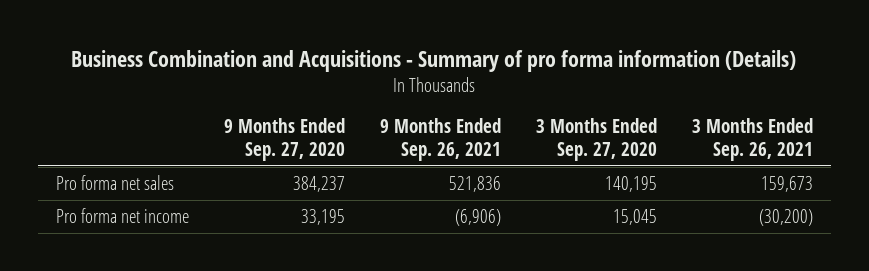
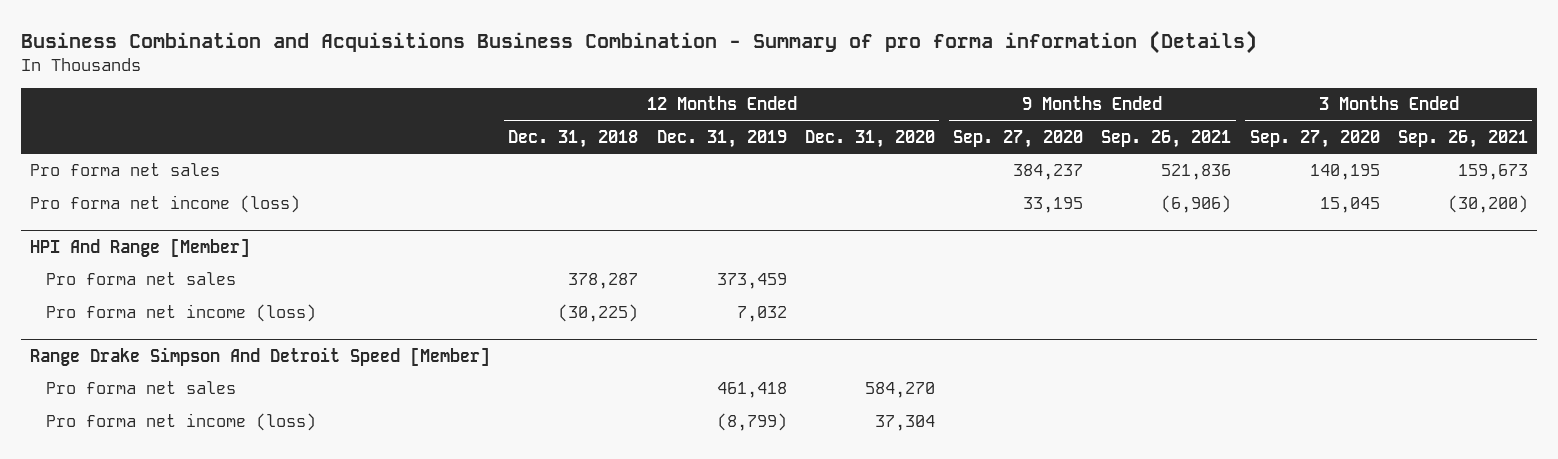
- Business Combination and Acquisitions - Summary of pro forma information (Details)
+ Business Combination and Acquisitions Business Combination - Summary of pro forma information (Details)
- | 9 Months Ended Sep. 27, 2020 | 9 Months Ended Sep. 26, 2021 | 3 Months Ended Sep. 27, 2020 | 3 Months Ended Sep. 26, 2021
+ | 12 Months Ended Dec. 31, 2018 | 12 Months Ended Dec. 31, 2019 | 12 Months Ended Dec. 31, 2020 | 9 Months Ended Sep. 27, 2020 | 9 Months Ended Sep. 26, 2021 | 3 Months Ended Sep. 27, 2020 | 3 Months Ended Sep. 26, 2021
- Pro forma net income | 33,195 | (6,906) | 15,045 | (30,200)
+ Pro forma net income (loss) | | | | 33,195 | (6,906) | 15,045 | (30,200)
+ HPI And Range [Member]
+ Pro forma net sales | 378,287 | 373,459 | | | | |
+ Pro forma net income (loss) | (30,225) | 7,032 | | | | |
+ Range Drake Simpson And Detroit Speed [Member]
+ Pro forma net sales | | 461,418 | 584,270 | | | |
+ Pro forma net income (loss) | | (8,799) | 37,304 | | | |

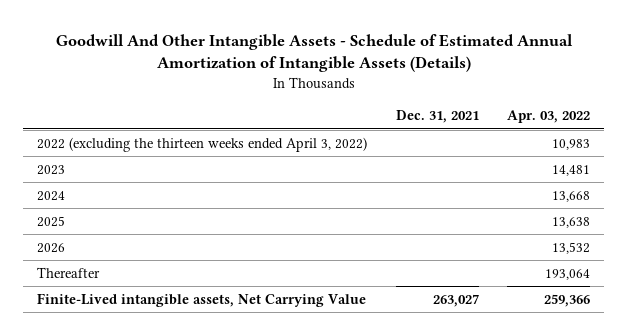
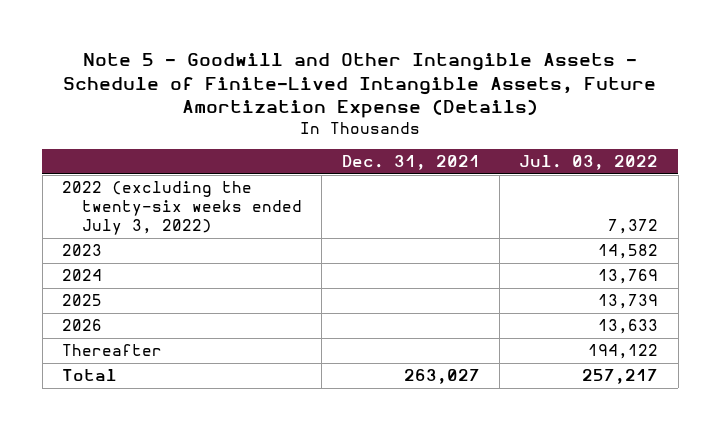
- Goodwill And Other Intangible Assets - Schedule of Estimated Annual Amortization of Intangible Assets (Details)
+ Note 5 - Goodwill and Other Intangible Assets - Schedule of Finite-Lived Intangible Assets, Future Amortization Expense (Details)
- | Dec. 31, 2021 | Apr. 03, 2022
+ | Dec. 31, 2021 | Jul. 03, 2022
- 2022 (excluding the thirteen weeks ended April 3, 2022) | | 10,983
+ 2022 (excluding the twenty-six weeks ended July 3, 2022) | | 7,372
- Finite-Lived intangible assets, Net Carrying Value | 263,027 | 259,366
+ Total | 263,027 | 257,217

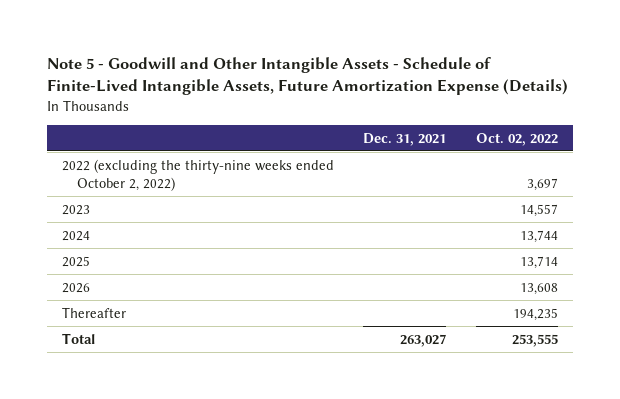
- | Dec. 31, 2021 | Jul. 03, 2022
+ | Dec. 31, 2021 | Oct. 02, 2022
- 2022 (excluding the twenty-six weeks ended July 3, 2022) | | 7,372
+ 2022 (excluding the thirty-nine weeks ended October 2, 2022) | | 3,697

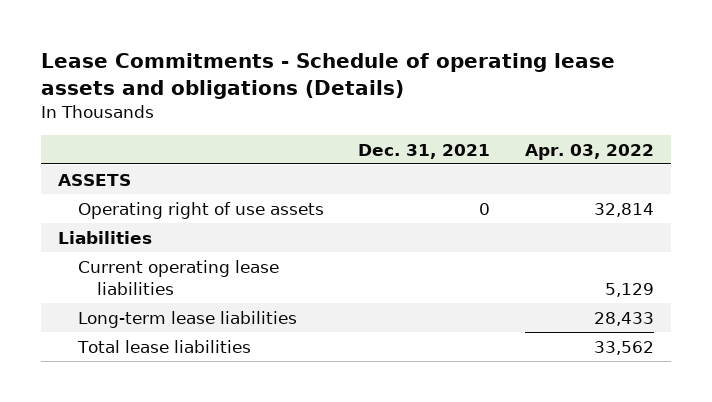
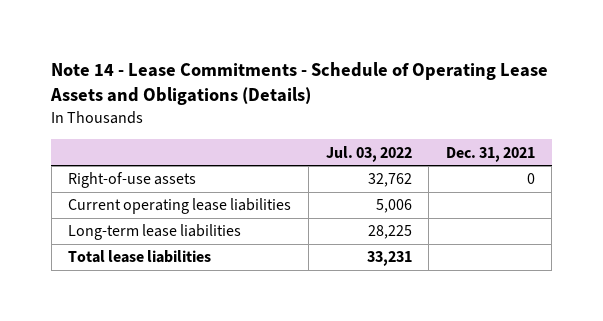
- Lease Commitments - Schedule of operating lease assets and obligations (Details)
+ Note 14 - Lease Commitments - Schedule of Operating Lease Assets and Obligations (Details)
- | Dec. 31, 2021 | Apr. 03, 2022
+ | Jul. 03, 2022 | Dec. 31, 2021
- ASSETS
- Operating right of use assets | 0 | 32,814
- Liabilities
+ Right-of-use assets | 32,762 | 0

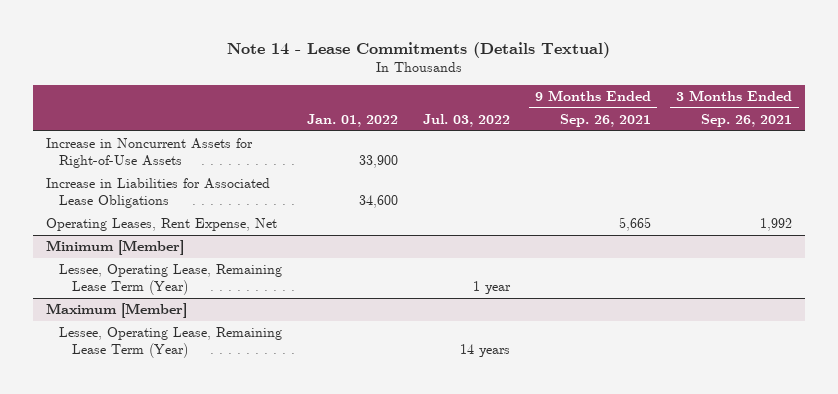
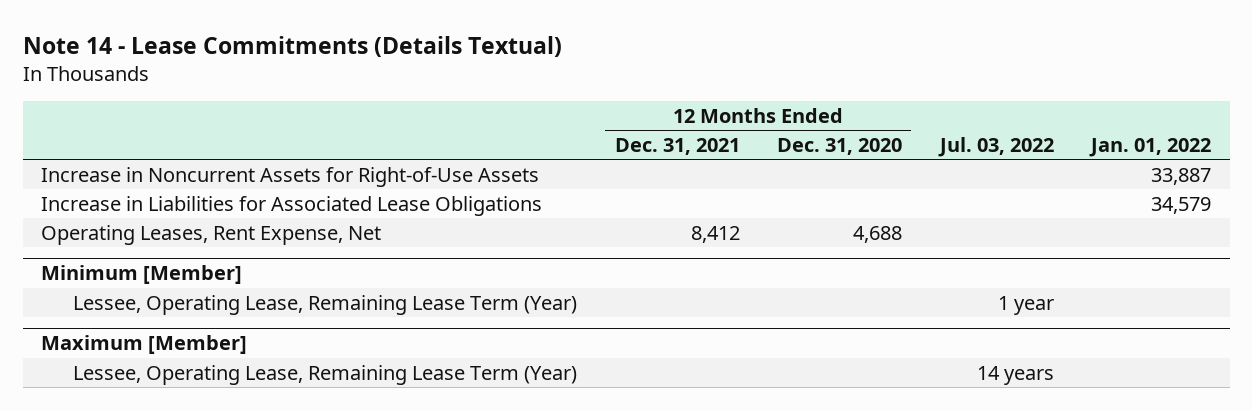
- | Jan. 01, 2022 | Jul. 03, 2022 | 9 Months Ended Sep. 26, 2021 | 3 Months Ended Sep. 26, 2021
+ | 12 Months Ended Dec. 31, 2021 | 12 Months Ended Dec. 31, 2020 | Jul. 03, 2022 | Jan. 01, 2022
- Increase in Noncurrent Assets for Right-of-Use Assets | 33,900 | | |
- Increase in Liabilities for Associated Lease Obligations | 34,600 | | |
+ Increase in Noncurrent Assets for Right-of-Use Assets | | | | 33,887
+ Increase in Liabilities for Associated Lease Obligations | | | | 34,579

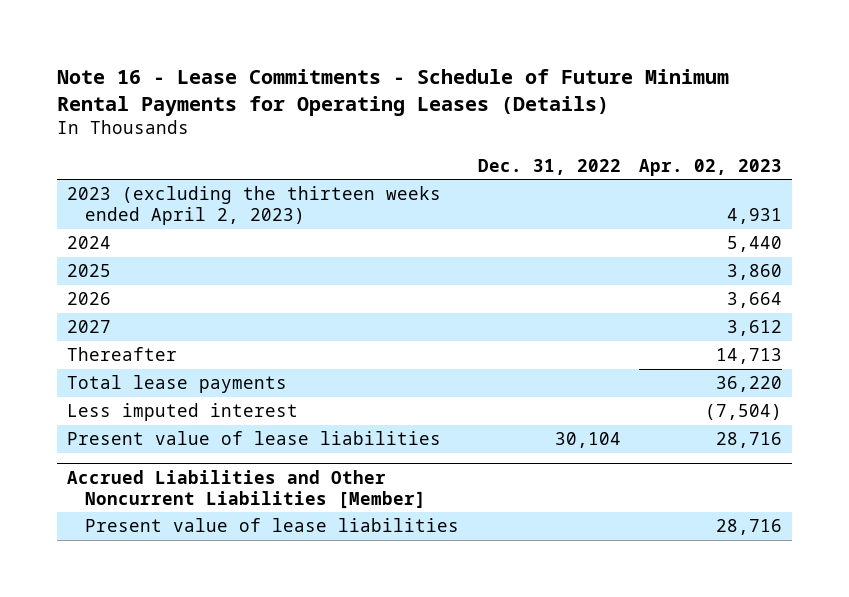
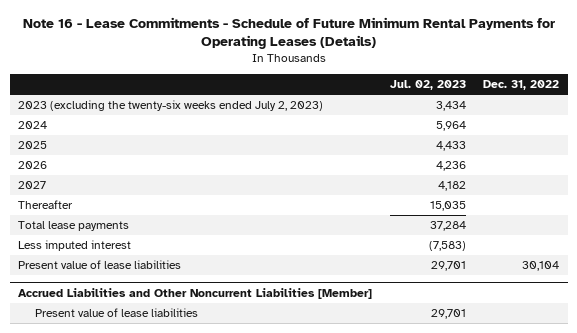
- | Dec. 31, 2022 | Apr. 02, 2023
+ | Jul. 02, 2023 | Dec. 31, 2022
- 2023 (excluding the thirteen weeks ended April 2, 2023) | | 4,931
+ 2023 (excluding the twenty-six weeks ended July 2, 2023) | 3,434 |

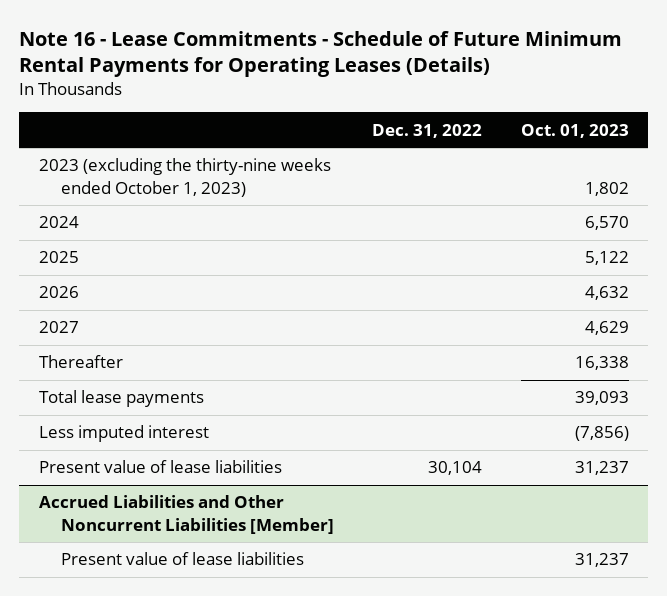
- | Jul. 02, 2023 | Dec. 31, 2022
+ | Dec. 31, 2022 | Oct. 01, 2023
- 2023 (excluding the twenty-six weeks ended July 2, 2023) | 3,434 |
+ 2023 (excluding the thirty-nine weeks ended October 1, 2023) | | 1,802

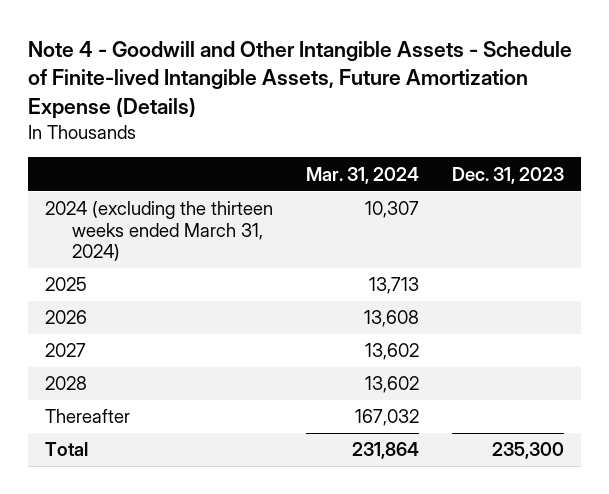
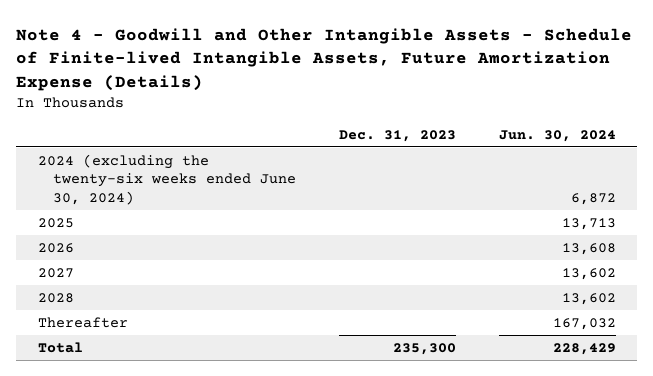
- | Mar. 31, 2024 | Dec. 31, 2023
+ | Dec. 31, 2023 | Jun. 30, 2024
- 2024 (excluding the thirteen weeks ended March 31, 2024) | 10,307 |
+ 2024 (excluding the twenty-six weeks ended June 30, 2024) | | 6,872

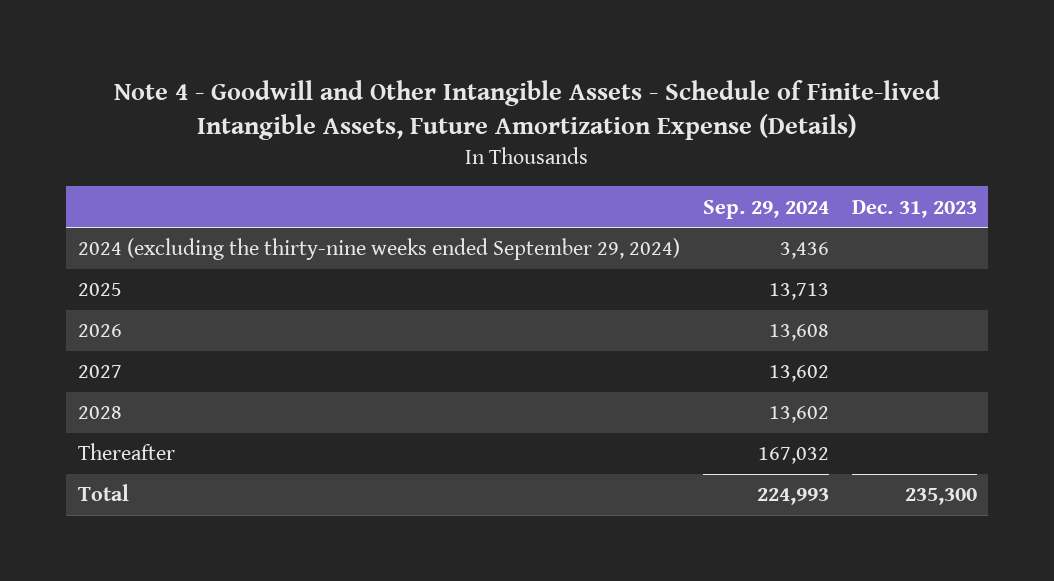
- | Dec. 31, 2023 | Jun. 30, 2024
+ | Sep. 29, 2024 | Dec. 31, 2023
- 2024 (excluding the twenty-six weeks ended June 30, 2024) | | 6,872
+ 2024 (excluding the thirty-nine weeks ended September 29, 2024) | 3,436 |

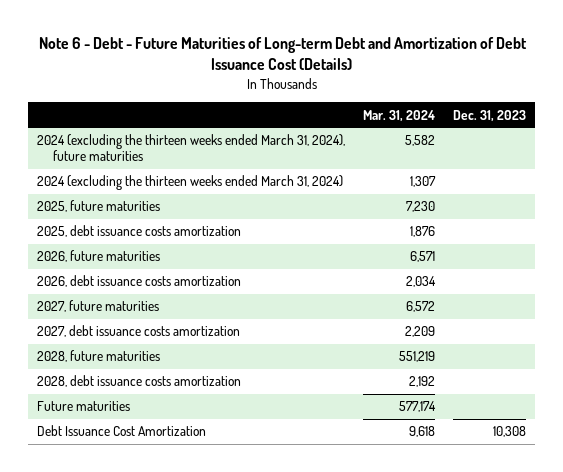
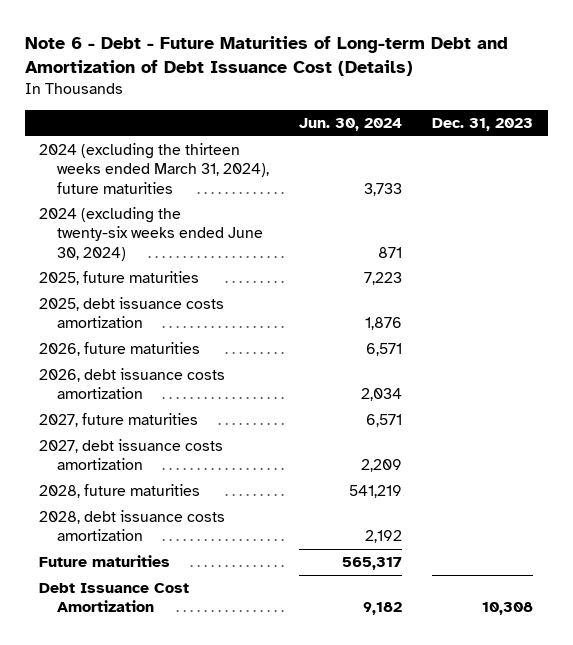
- | Mar. 31, 2024 | Dec. 31, 2023
+ | Jun. 30, 2024 | Dec. 31, 2023
- 2024 (excluding the thirteen weeks ended March 31, 2024) | 1,307 |
+ 2024 (excluding the twenty-six weeks ended June 30, 2024) | 871 |

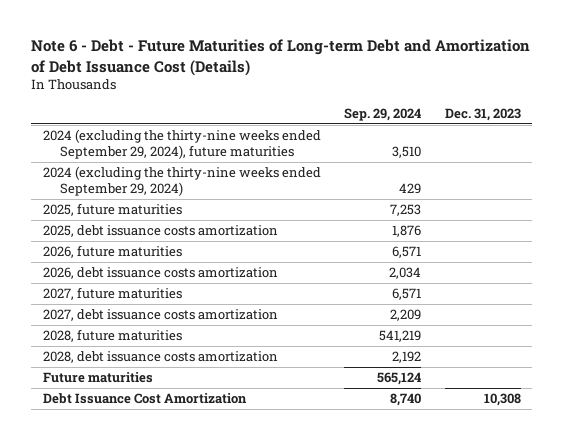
- | Jun. 30, 2024 | Dec. 31, 2023
+ | Sep. 29, 2024 | Dec. 31, 2023
- 2024 (excluding the thirteen weeks ended March 31, 2024), future maturities | 3,733 |
- 2024 (excluding the twenty-six weeks ended June 30, 2024) | 871 |
+ 2024 (excluding the thirty-nine weeks ended September 29, 2024), future maturities | 3,510 |
+ 2024 (excluding the thirty-nine weeks ended September 29, 2024) | 429 |

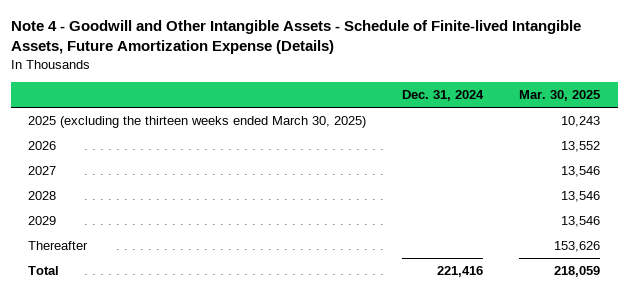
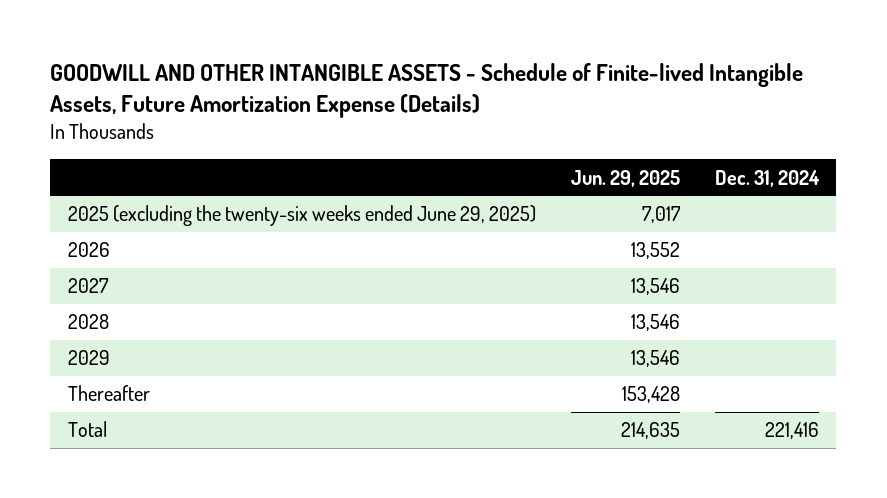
- Note 4 - Goodwill and Other Intangible Assets - Schedule of Finite-lived Intangible Assets, Future Amortization Expense (Details)
+ GOODWILL AND OTHER INTANGIBLE ASSETS - Schedule of Finite-lived Intangible Assets, Future Amortization Expense (Details)
- | Dec. 31, 2024 | Mar. 30, 2025
+ | Jun. 29, 2025 | Dec. 31, 2024
- 2025 (excluding the thirteen weeks ended March 30, 2025) | | 10,243
+ 2025 (excluding the twenty-six weeks ended June 29, 2025) | 7,017 |

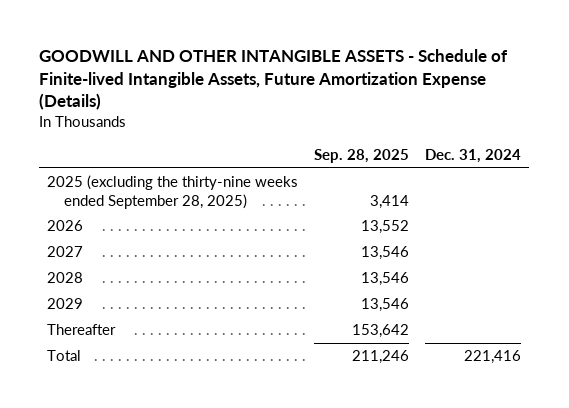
- | Jun. 29, 2025 | Dec. 31, 2024
+ | Sep. 28, 2025 | Dec. 31, 2024
- 2025 (excluding the twenty-six weeks ended June 29, 2025) | 7,017 |
+ 2025 (excluding the thirty-nine weeks ended September 28, 2025) | 3,414 |

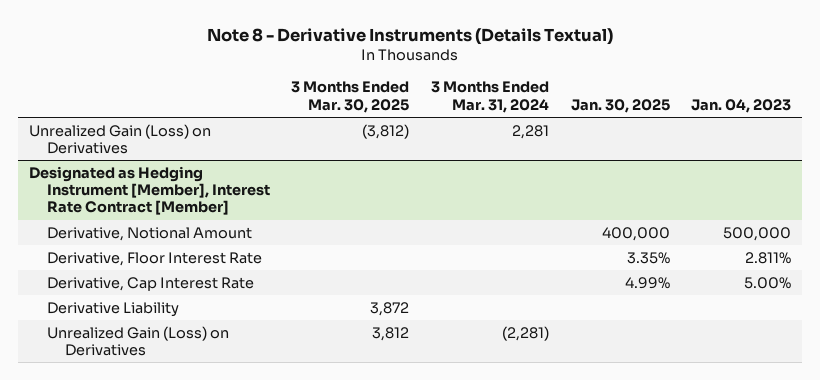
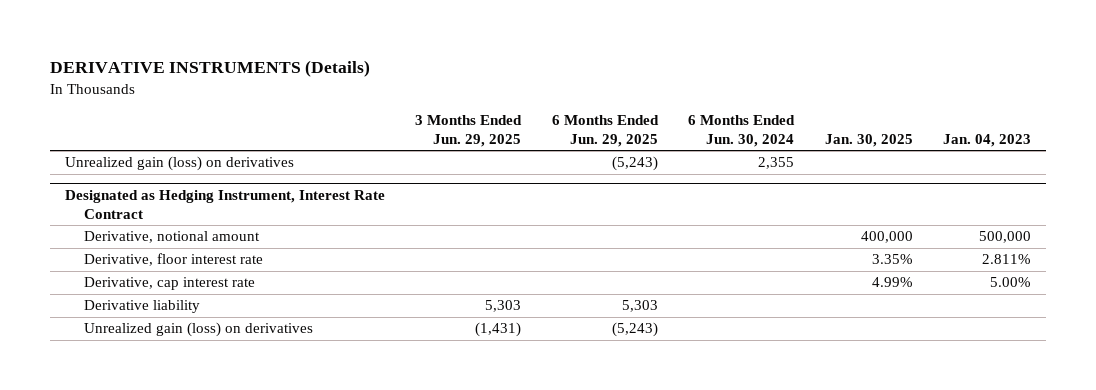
- Note 8 - Derivative Instruments (Details Textual)
+ DERIVATIVE INSTRUMENTS (Details)
- | 3 Months Ended Mar. 30, 2025 | 3 Months Ended Mar. 31, 2024 | Jan. 30, 2025 | Jan. 04, 2023
+ | 3 Months Ended Jun. 29, 2025 | 6 Months Ended Jun. 29, 2025 | 6 Months Ended Jun. 30, 2024 | Jan. 30, 2025 | Jan. 04, 2023
- Unrealized Gain (Loss) on Derivatives | (3,812) | 2,281 | |
- Designated as Hedging Instrument [Member], Interest Rate Contract [Member]
- Derivative, Notional Amount | | | 400,000 | 500,000
- Derivative, Floor Interest Rate | | | 3.35% | 2.811%
- Derivative, Cap Interest Rate | | | 4.99% | 5.00%
- Derivative Liability | 3,872 | | |
- Unrealized Gain (Loss) on Derivatives | 3,812 | (2,281) | |
+ Unrealized gain (loss) on derivatives | | (5,243) | 2,355 | |
+ Designated as Hedging Instrument, Interest Rate Contract
+ Derivative, notional amount | | | | 400,000 | 500,000
+ Derivative, floor interest rate | | | | 3.35% | 2.811%
+ Derivative, cap interest rate | | | | 4.99% | 5.00%
+ Derivative liability | 5,303 | 5,303 | | |
+ Unrealized gain (loss) on derivatives | (1,431) | (5,243) | | |

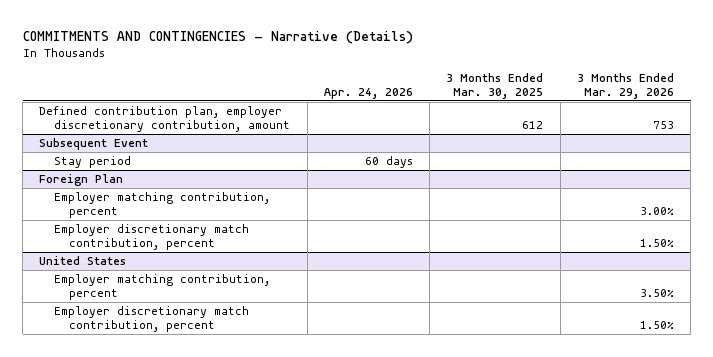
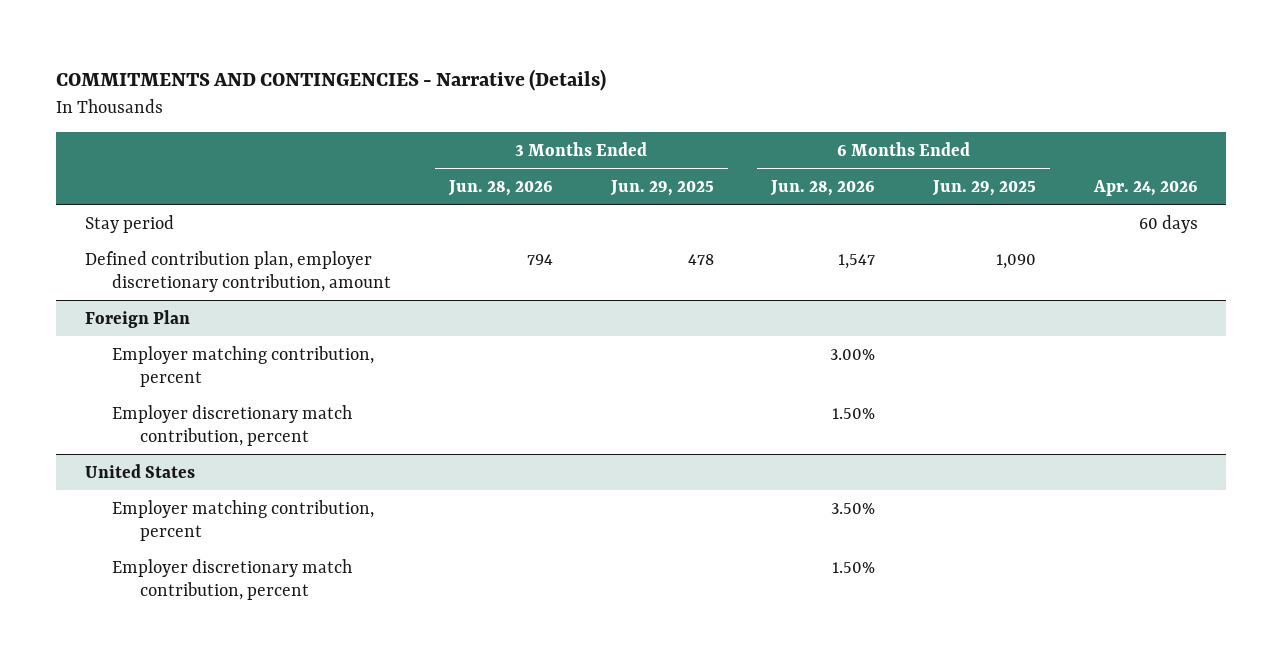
- | Apr. 24, 2026 | 3 Months Ended Mar. 30, 2025 | 3 Months Ended Mar. 29, 2026
+ | 3 Months Ended Jun. 28, 2026 | 3 Months Ended Jun. 29, 2025 | 6 Months Ended Jun. 28, 2026 | 6 Months Ended Jun. 29, 2025 | Apr. 24, 2026
+ Stay period | | | | | 60 days
- Subsequent Event
- Stay period | 60 days | |

